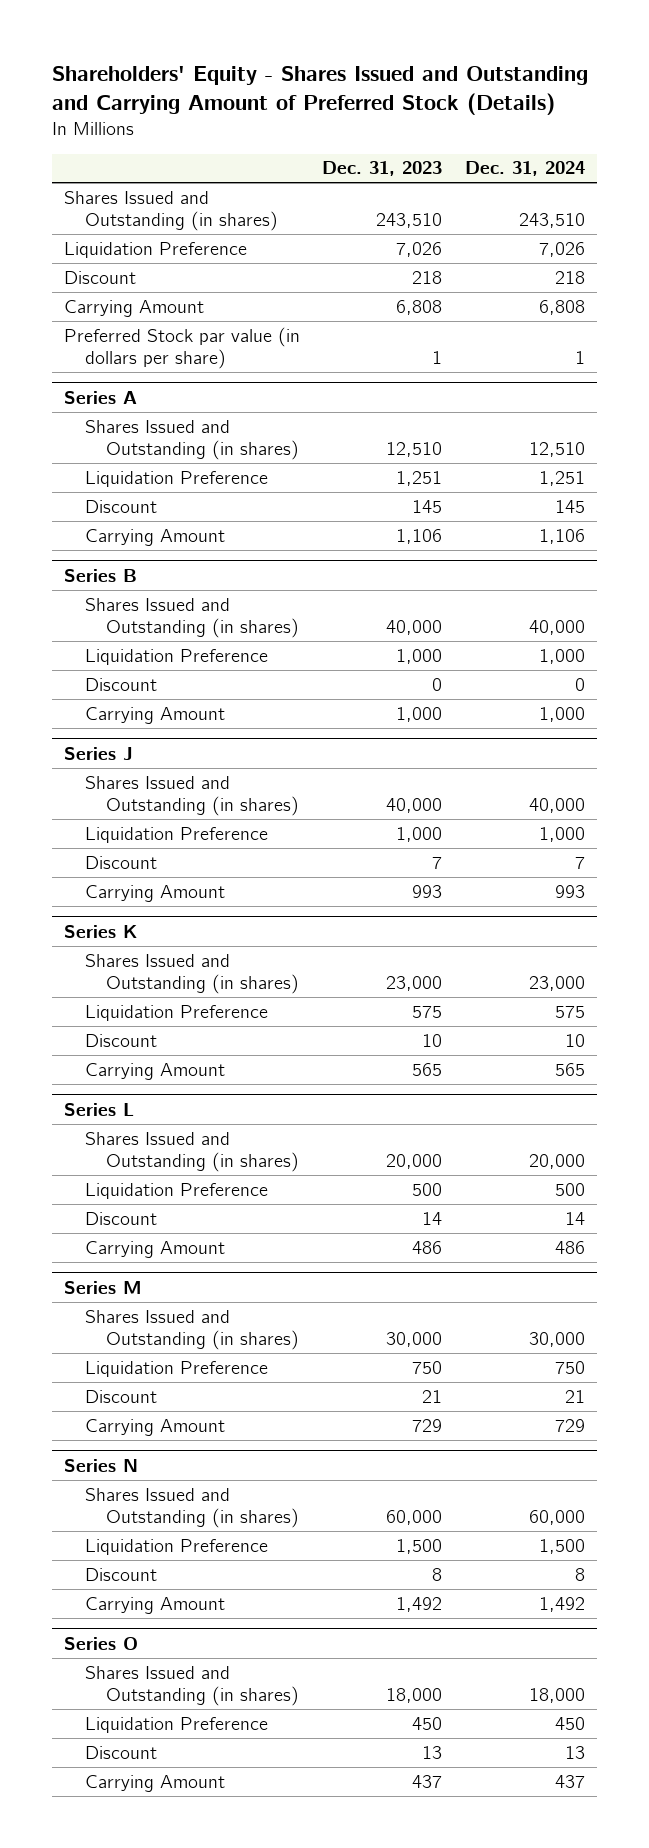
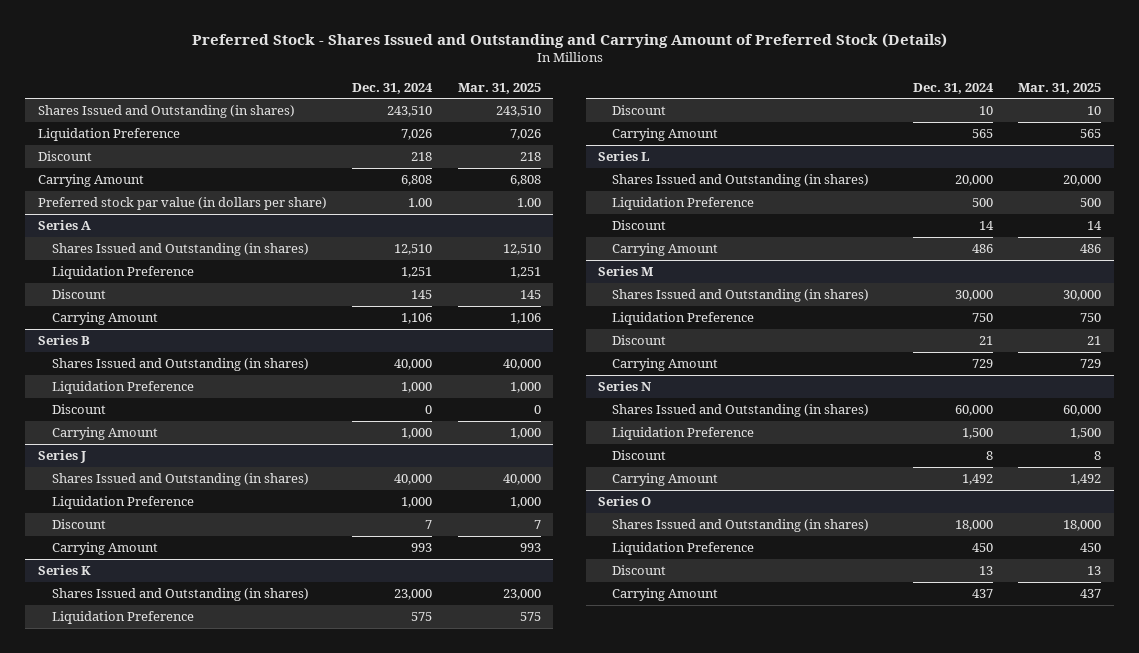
- Shareholders' Equity - Shares Issued and Outstanding and Carrying Amount of Preferred Stock (Details)
+ Preferred Stock - Shares Issued and Outstanding and Carrying Amount of Preferred Stock (Details)
- | Dec. 31, 2023 | Dec. 31, 2024
+ | Dec. 31, 2024 | Mar. 31, 2025
- Preferred Stock par value (in dollars per share) | 1 | 1
+ Preferred stock par value (in dollars per share) | 1.00 | 1.00

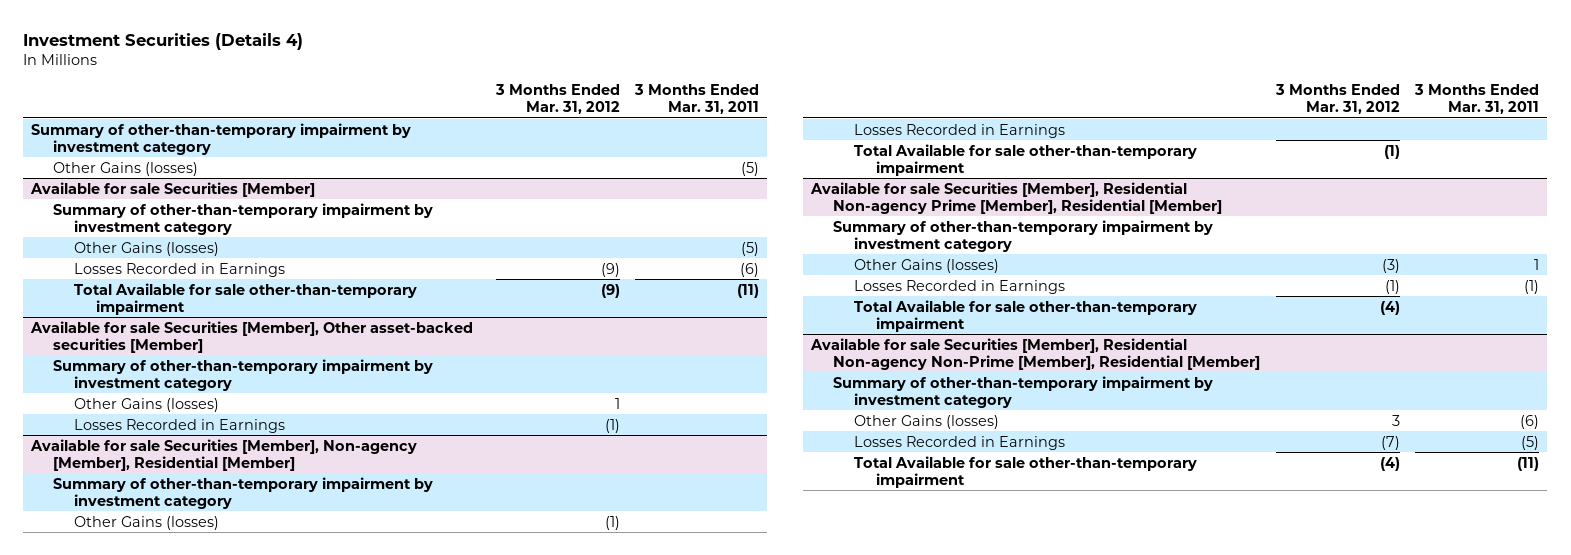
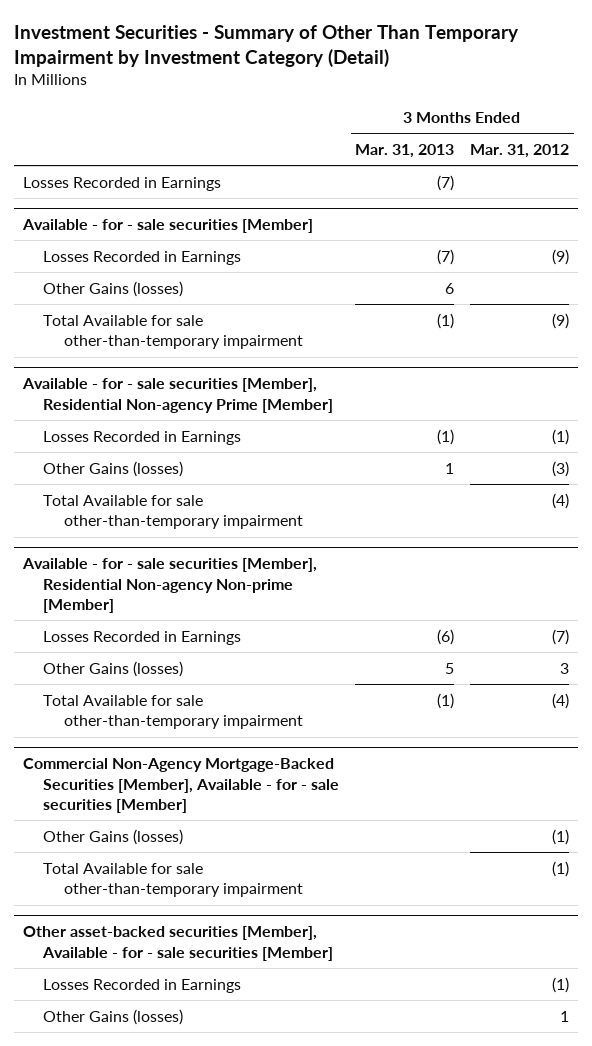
- Investment Securities (Details 4)
+ Investment Securities - Summary of Other Than Temporary Impairment by Investment Category (Detail)
- | 3 Months Ended Mar. 31, 2012 | 3 Months Ended Mar. 31, 2011
+ | 3 Months Ended Mar. 31, 2013 | 3 Months Ended Mar. 31, 2012
- Summary of other-than-temporary impairment by investment category
- Other Gains (losses) | | (5)
- Available for sale Securities [Member]
- Summary of other-than-temporary impairment by investment category
- Other Gains (losses) | | (5)
+ Losses Recorded in Earnings | (7) |
+ Available - for - sale securities [Member]
+ Other Gains (losses) | 6 |
- Available for sale Securities [Member], Other asset-backed securities [Member]
- Summary of other-than-temporary impairment by investment category
- Other Gains (losses) | 1 |
+ Available - for - sale securities [Member], Residential Non-agency Prime [Member]
- Available for sale Securities [Member], Non-agency [Member], Residential [Member]
- Summary of other-than-temporary impairment by investment category
- Other Gains (losses) | (1) |
- Losses Recorded in Earnings
- Total Available for sale other-than-temporary impairment | (1) |
- Available for sale Securities [Member], Residential Non-agency Prime [Member], Residential [Member]
- Summary of other-than-temporary impairment by investment category
- Losses Recorded in Earnings | (1) | (1)
- Available for sale Securities [Member], Residential Non-agency Non-Prime [Member], Residential [Member]
- Summary of other-than-temporary impairment by investment category
- Other Gains (losses) | 3 | (6)
+ Available - for - sale securities [Member], Residential Non-agency Non-prime [Member]
+ Other Gains (losses) | 5 | 3
+ Commercial Non-Agency Mortgage-Backed Securities [Member], Available - for - sale securities [Member]
+ Other Gains (losses) | | (1)
+ Total Available for sale other-than-temporary impairment | | (1)
+ Other asset-backed securities [Member], Available - for - sale securities [Member]
+ Losses Recorded in Earnings | | (1)
+ Other Gains (losses) | | 1

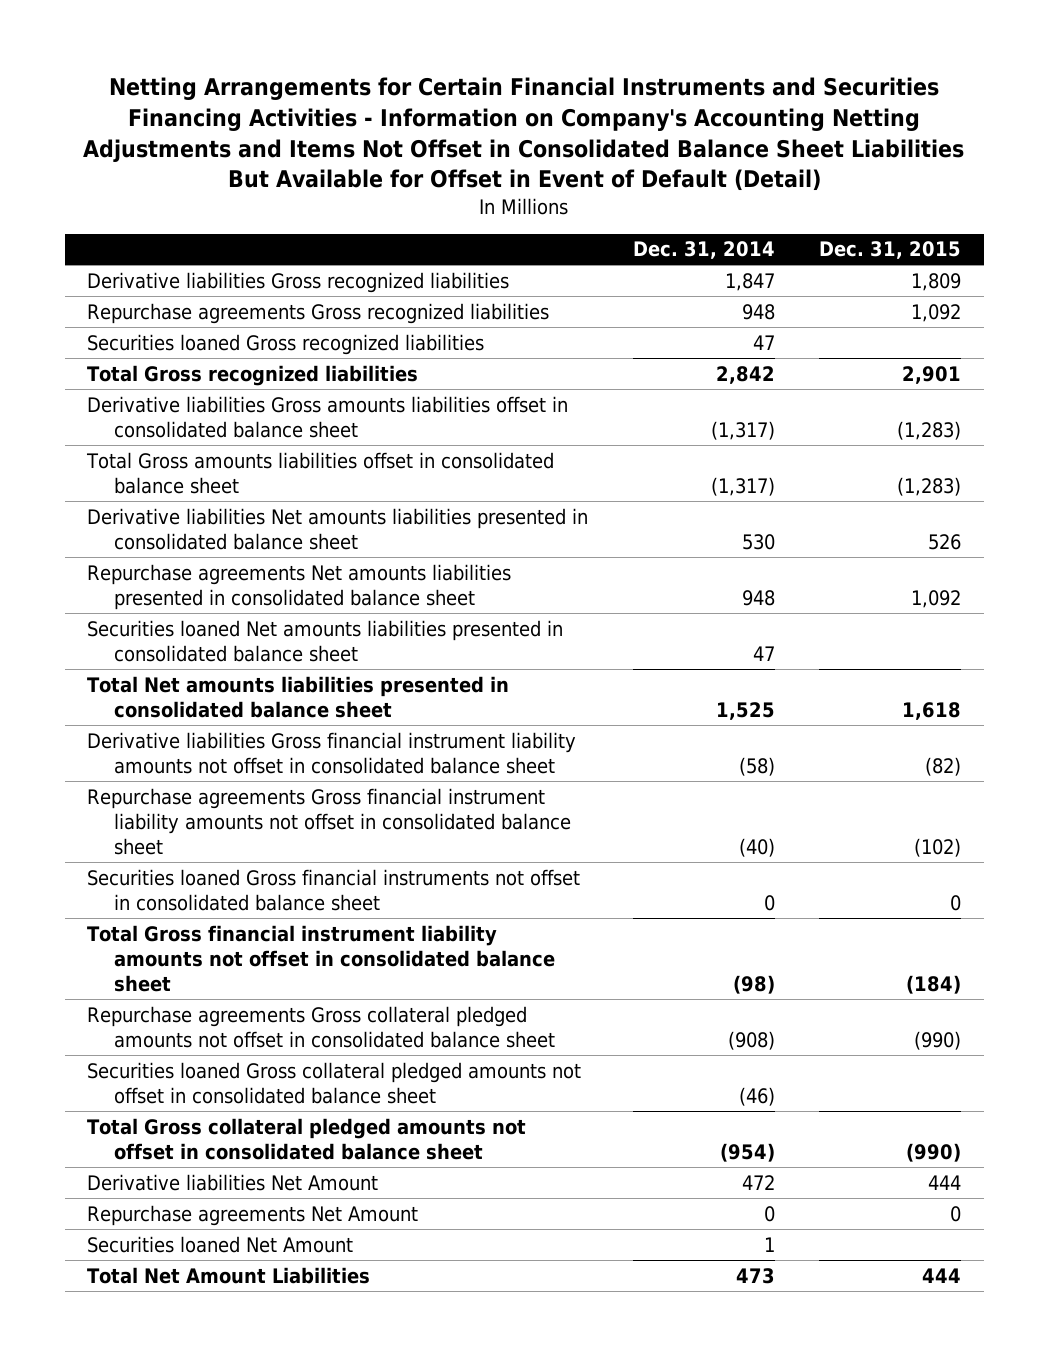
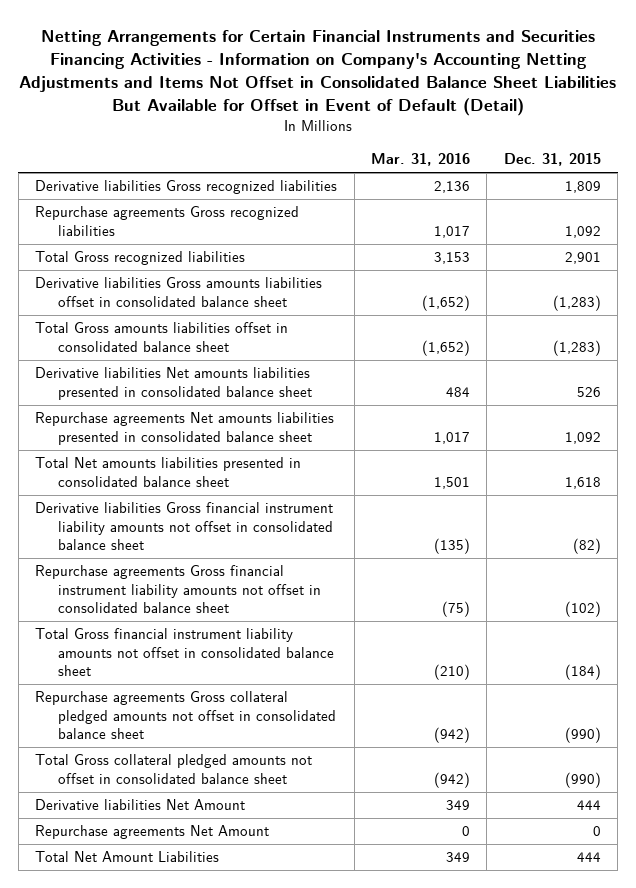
- | Dec. 31, 2014 | Dec. 31, 2015
+ | Mar. 31, 2016 | Dec. 31, 2015
- Securities loaned Gross recognized liabilities | 47 |
- Securities loaned Net amounts liabilities presented in consolidated balance sheet | 47 |
- Securities loaned Gross financial instruments not offset in consolidated balance sheet | 0 | 0
- Securities loaned Gross collateral pledged amounts not offset in consolidated balance sheet | (46) |
- Securities loaned Net Amount | 1 |

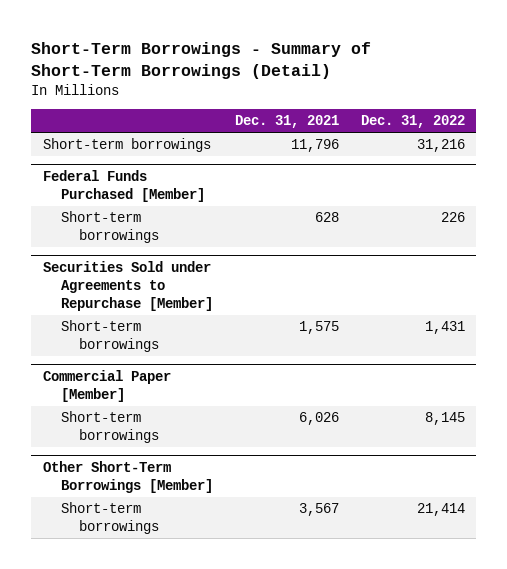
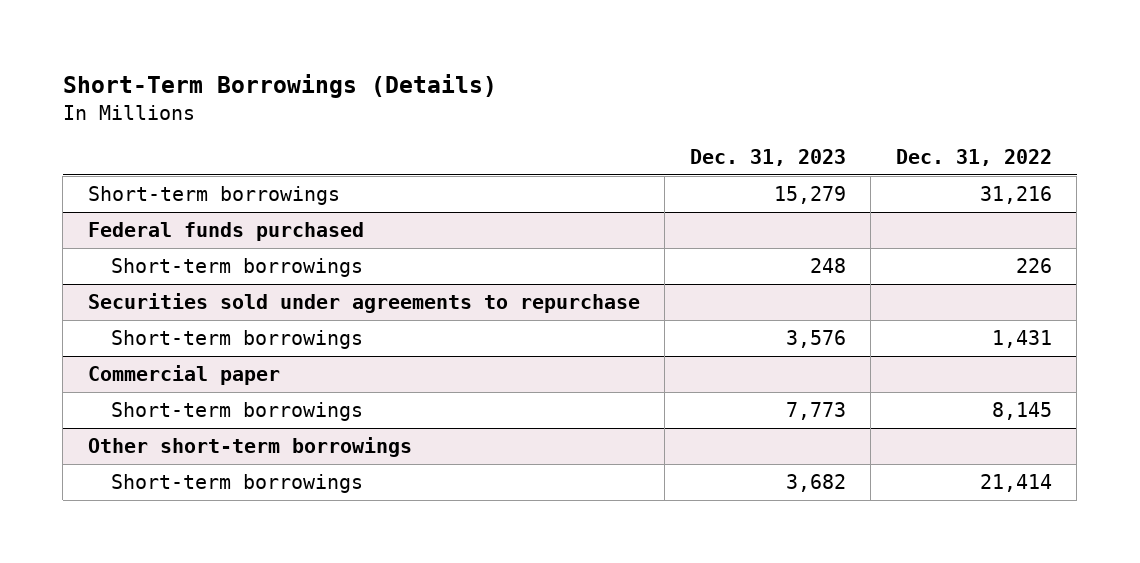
- Short-Term Borrowings - Summary of Short-Term Borrowings (Detail)
+ Short-Term Borrowings (Details)
- | Dec. 31, 2021 | Dec. 31, 2022
+ | Dec. 31, 2023 | Dec. 31, 2022
- Federal Funds Purchased [Member]
+ Federal funds purchased
- Securities Sold under Agreements to Repurchase [Member]
+ Securities sold under agreements to repurchase
- Commercial Paper [Member]
+ Commercial paper
- Other Short-Term Borrowings [Member]
+ Other short-term borrowings

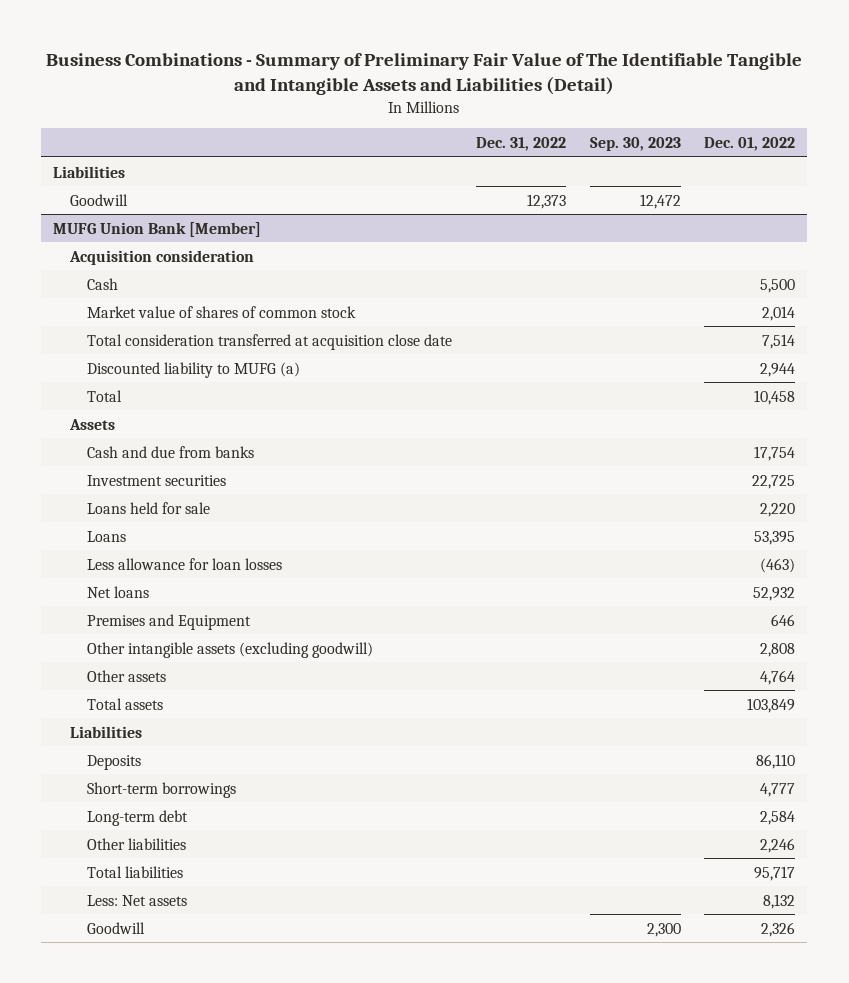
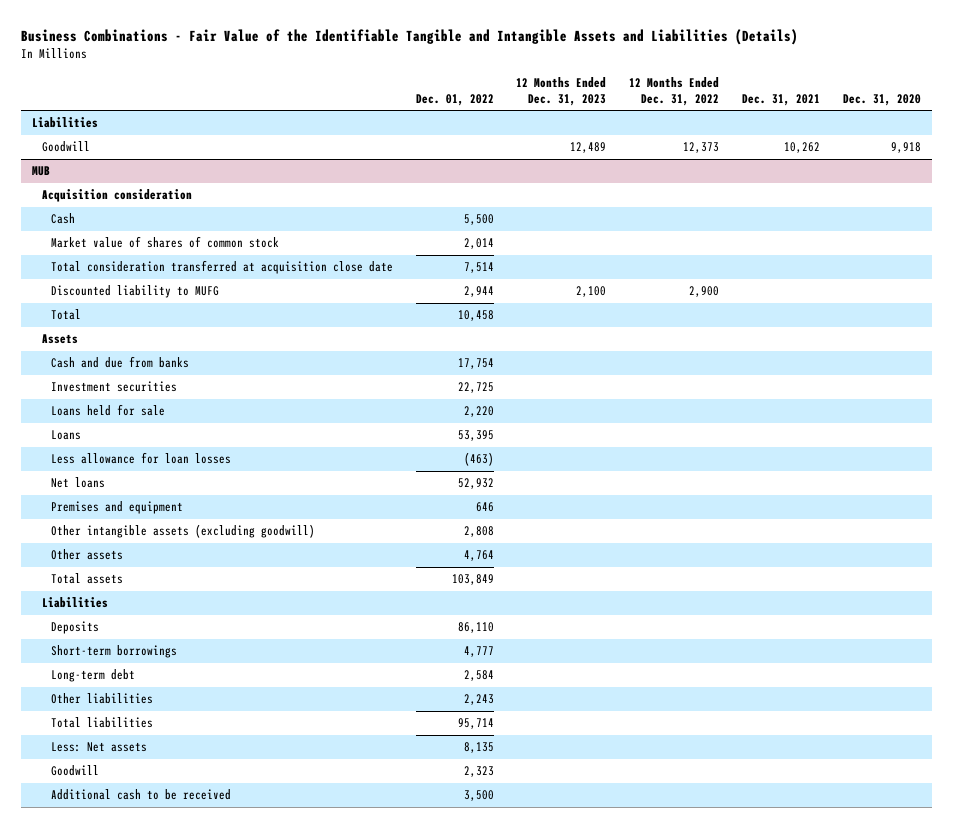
- Business Combinations - Summary of Preliminary Fair Value of The Identifiable Tangible and Intangible Assets and Liabilities (Detail)
+ Business Combinations - Fair Value of the Identifiable Tangible and Intangible Assets and Liabilities (Details)
- | Dec. 31, 2022 | Sep. 30, 2023 | Dec. 01, 2022
+ | Dec. 01, 2022 | 12 Months Ended Dec. 31, 2023 | 12 Months Ended Dec. 31, 2022 | Dec. 31, 2021 | Dec. 31, 2020
- MUFG Union Bank [Member]
+ MUB
- Discounted liability to MUFG (a) | | | 2,944
+ Discounted liability to MUFG | 2,944 | 2,100 | 2,900 | |
- Premises and Equipment | | | 646
+ Premises and equipment | 646 | | | |
- Other liabilities | | | 2,246
- Total liabilities | | | 95,717
- Less: Net assets | | | 8,132
- Goodwill | | 2,300 | 2,326
+ Other liabilities | 2,243 | | | |
+ Total liabilities | 95,714 | | | |
+ Less: Net assets | 8,135 | | | |
+ Goodwill | 2,323 | | | |
+ Additional cash to be received | 3,500 | | | |

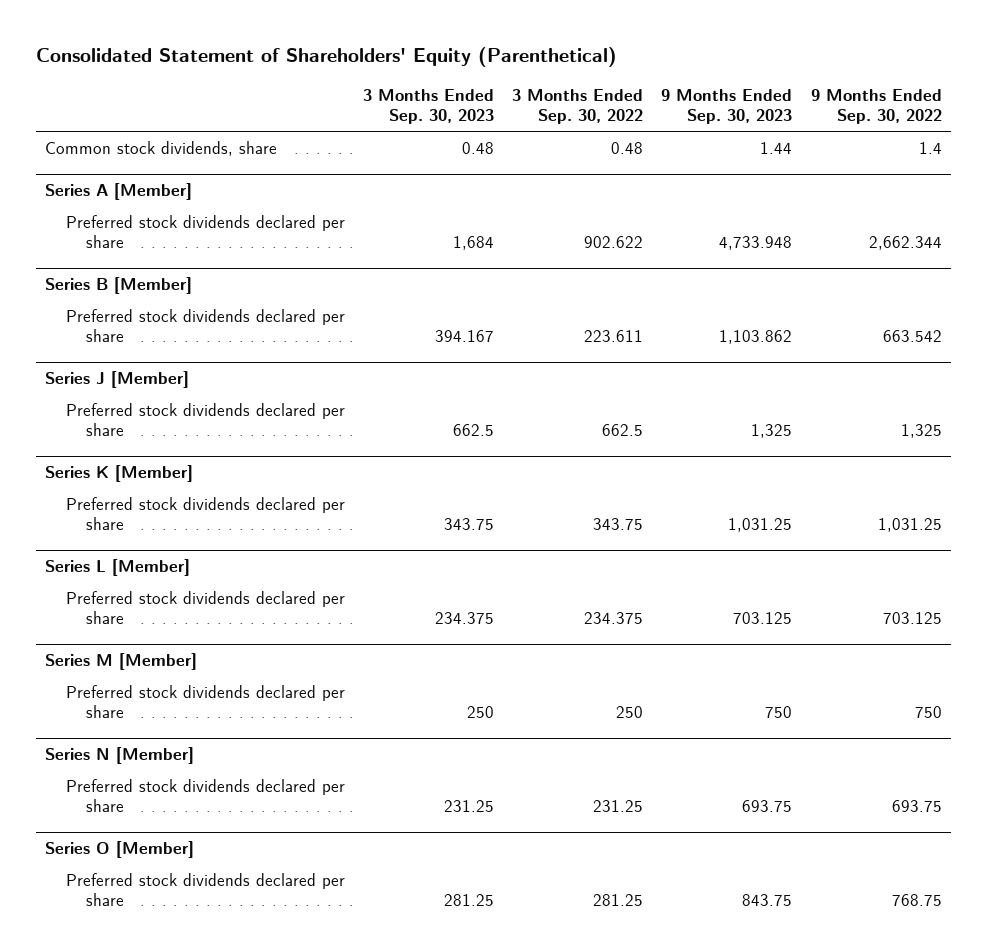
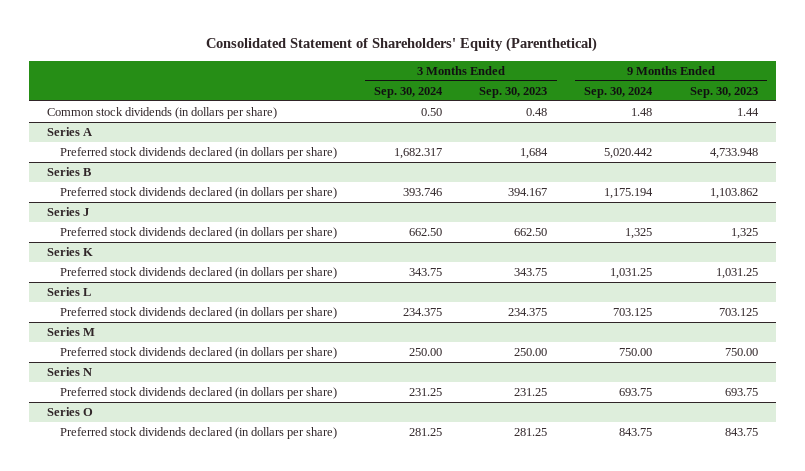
- | 3 Months Ended Sep. 30, 2023 | 3 Months Ended Sep. 30, 2022 | 9 Months Ended Sep. 30, 2023 | 9 Months Ended Sep. 30, 2022
+ | 3 Months Ended Sep. 30, 2024 | 3 Months Ended Sep. 30, 2023 | 9 Months Ended Sep. 30, 2024 | 9 Months Ended Sep. 30, 2023
- Common stock dividends, share | 0.48 | 0.48 | 1.44 | 1.4
- Series A [Member]
- Preferred stock dividends declared per share | 1,684 | 902.622 | 4,733.948 | 2,662.344
- Series B [Member]
- Preferred stock dividends declared per share | 394.167 | 223.611 | 1,103.862 | 663.542
- Series J [Member]
- Preferred stock dividends declared per share | 662.5 | 662.5 | 1,325 | 1,325
- Series K [Member]
- Preferred stock dividends declared per share | 343.75 | 343.75 | 1,031.25 | 1,031.25
- Series L [Member]
- Preferred stock dividends declared per share | 234.375 | 234.375 | 703.125 | 703.125
- Series M [Member]
- Preferred stock dividends declared per share | 250 | 250 | 750 | 750
- Series N [Member]
- Preferred stock dividends declared per share | 231.25 | 231.25 | 693.75 | 693.75
- Series O [Member]
- Preferred stock dividends declared per share | 281.25 | 281.25 | 843.75 | 768.75
+ Common stock dividends (in dollars per share) | 0.50 | 0.48 | 1.48 | 1.44
+ Series A
+ Preferred stock dividends declared (in dollars per share) | 1,682.317 | 1,684 | 5,020.442 | 4,733.948
+ Series B
+ Preferred stock dividends declared (in dollars per share) | 393.746 | 394.167 | 1,175.194 | 1,103.862
+ Series J
+ Preferred stock dividends declared (in dollars per share) | 662.50 | 662.50 | 1,325 | 1,325
+ Series K
+ Preferred stock dividends declared (in dollars per share) | 343.75 | 343.75 | 1,031.25 | 1,031.25
+ Series L
+ Preferred stock dividends declared (in dollars per share) | 234.375 | 234.375 | 703.125 | 703.125
+ Series M
+ Preferred stock dividends declared (in dollars per share) | 250.00 | 250.00 | 750.00 | 750.00
+ Series N
+ Preferred stock dividends declared (in dollars per share) | 231.25 | 231.25 | 693.75 | 693.75
+ Series O
+ Preferred stock dividends declared (in dollars per share) | 281.25 | 281.25 | 843.75 | 843.75

